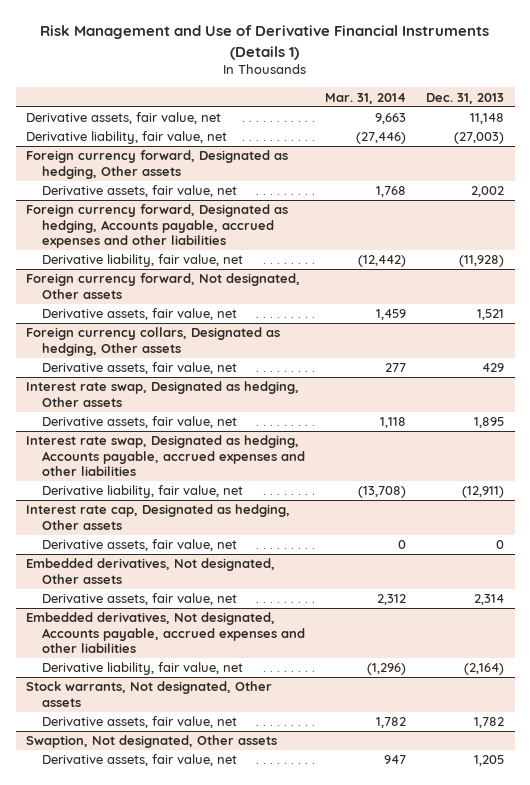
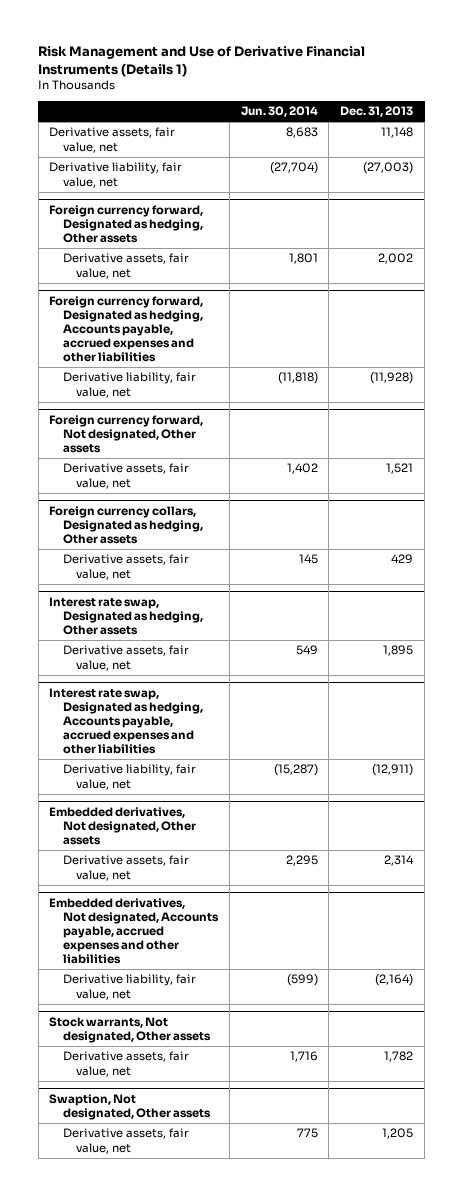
- | Mar. 31, 2014 | Dec. 31, 2013
+ | Jun. 30, 2014 | Dec. 31, 2013
- Interest rate cap, Designated as hedging, Other assets
- Derivative assets, fair value, net | 0 | 0

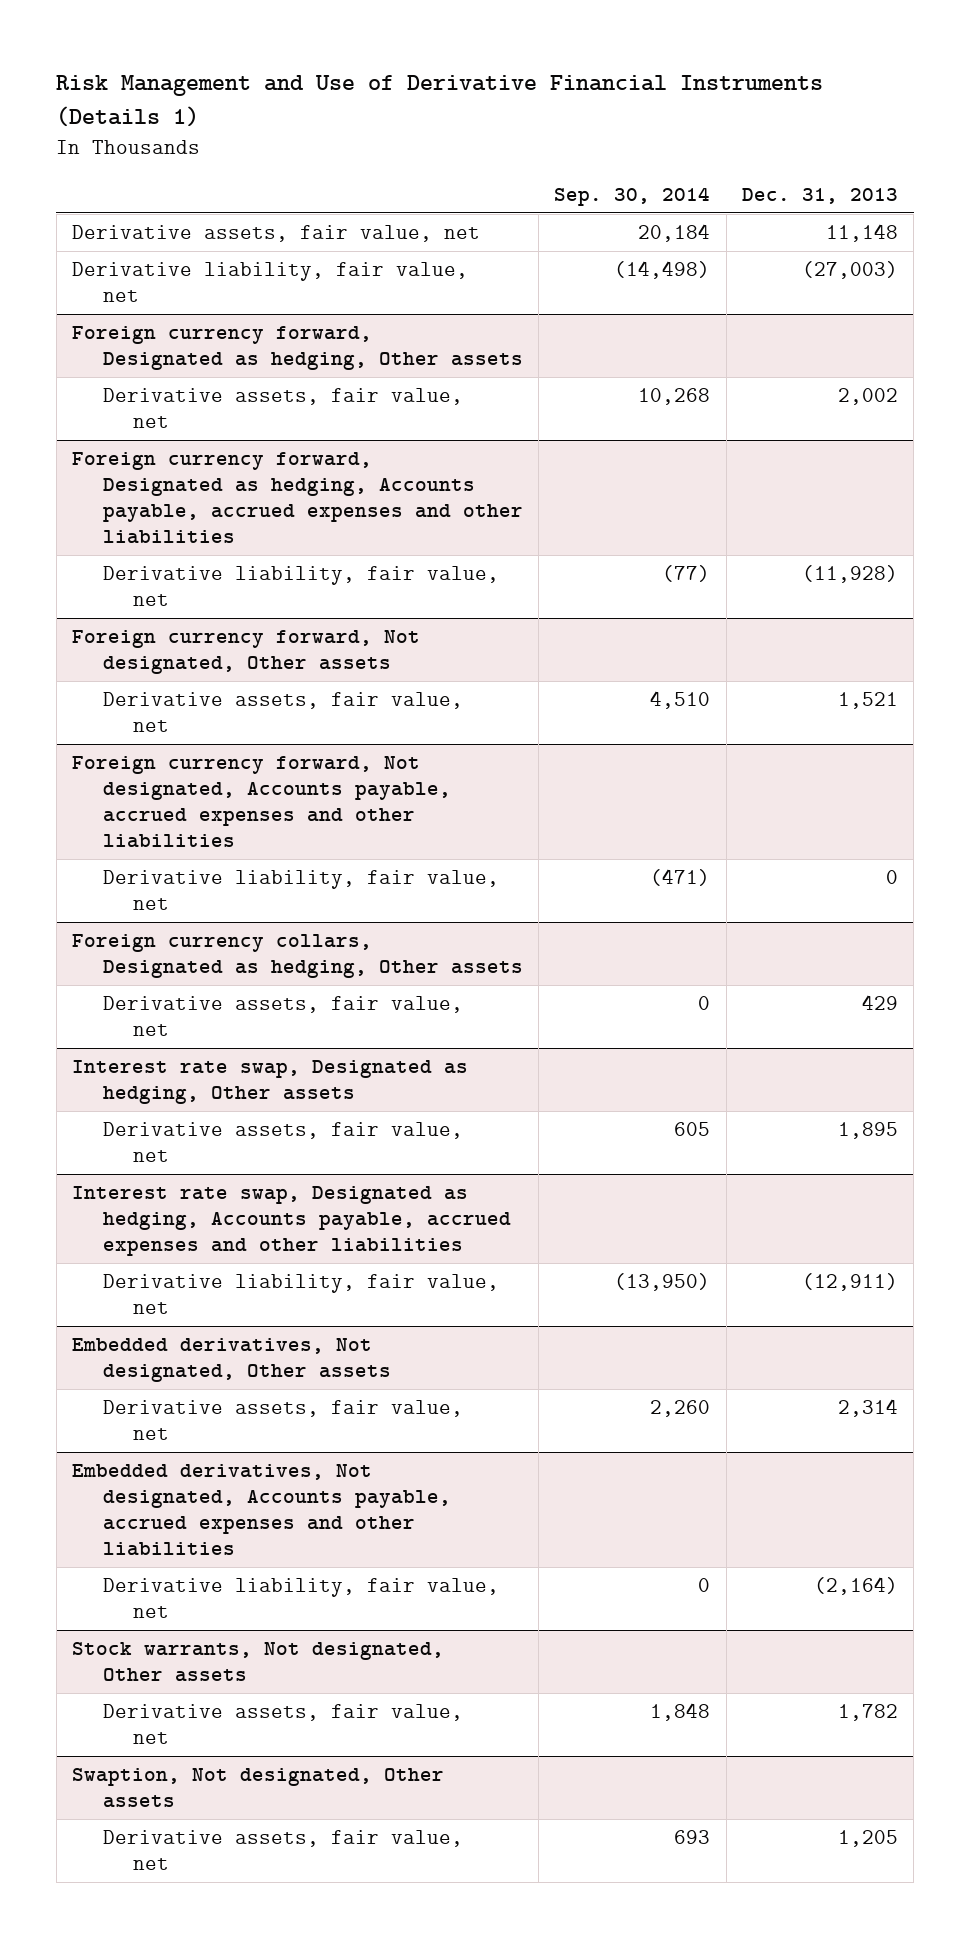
- | Jun. 30, 2014 | Dec. 31, 2013
+ | Sep. 30, 2014 | Dec. 31, 2013
+ Foreign currency forward, Not designated, Accounts payable, accrued expenses and other liabilities
+ Derivative liability, fair value, net | (471) | 0

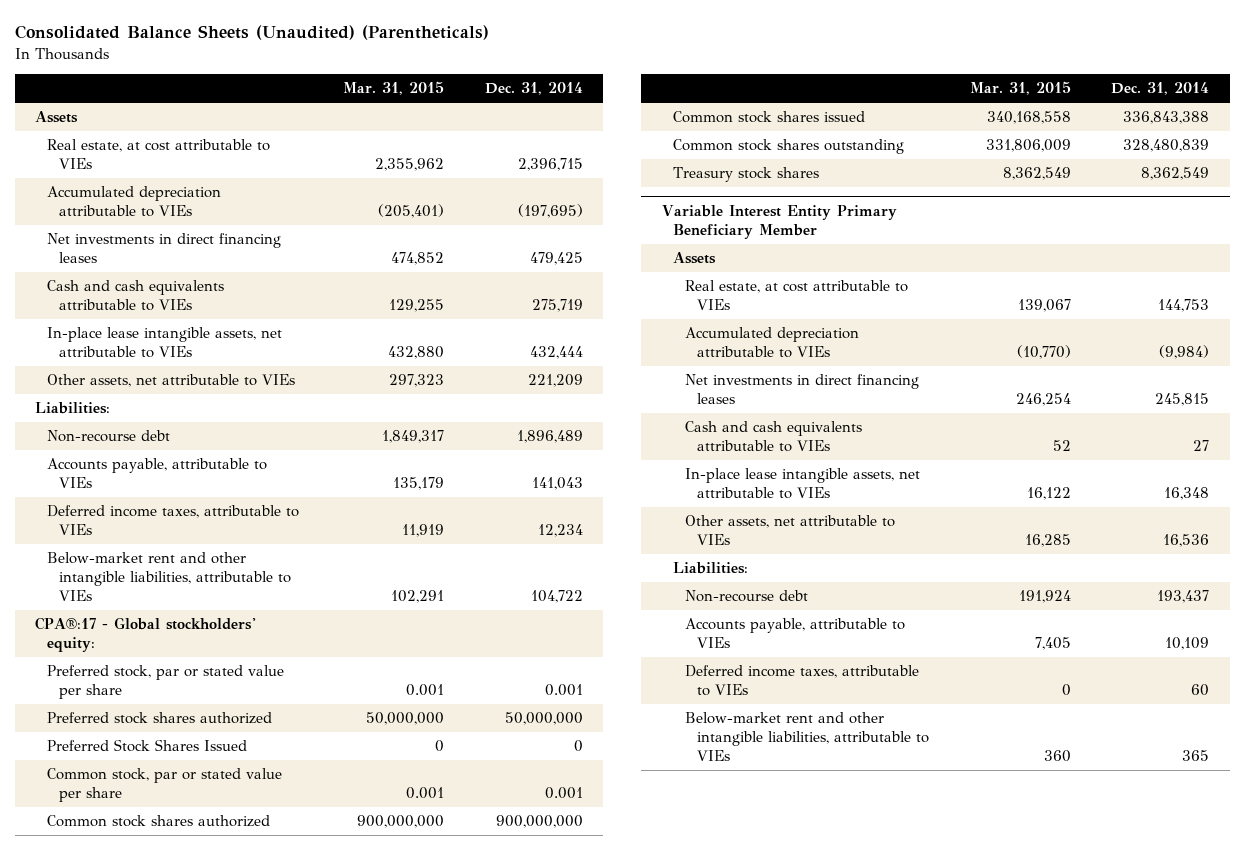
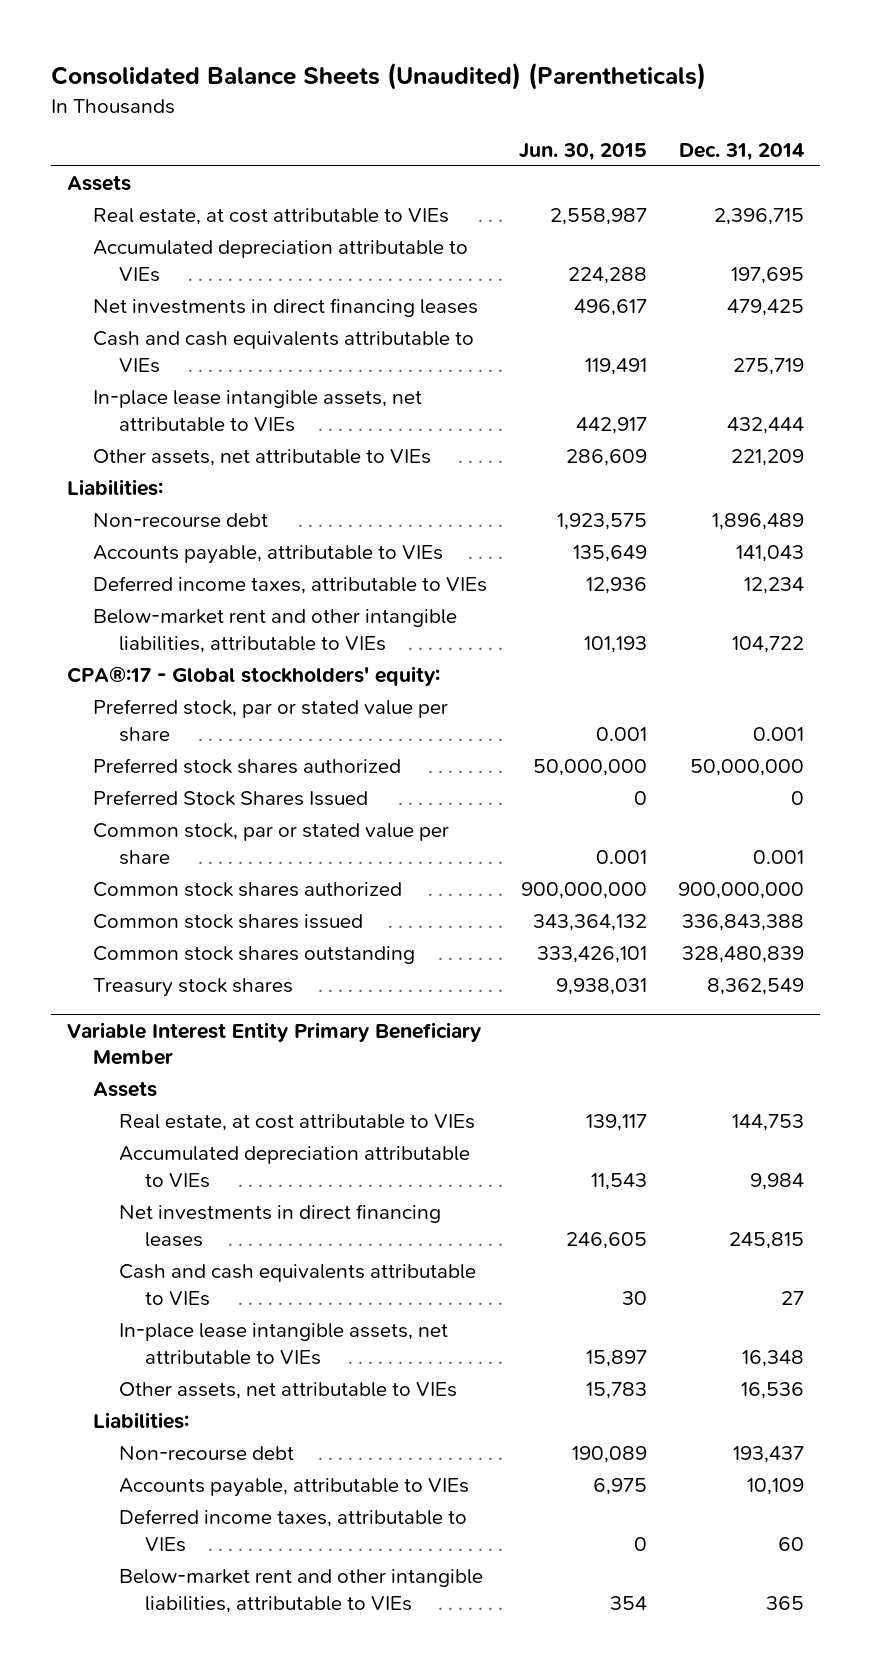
- | Mar. 31, 2015 | Dec. 31, 2014
+ | Jun. 30, 2015 | Dec. 31, 2014
- Accumulated depreciation attributable to VIEs | (205,401) | (197,695)
+ Accumulated depreciation attributable to VIEs | 224,288 | 197,695
@ Variable Interest Entity Primary Beneficiary Member
- Accumulated depreciation attributable to VIEs | (10,770) | (9,984)
+ Accumulated depreciation attributable to VIEs | 11,543 | 9,984

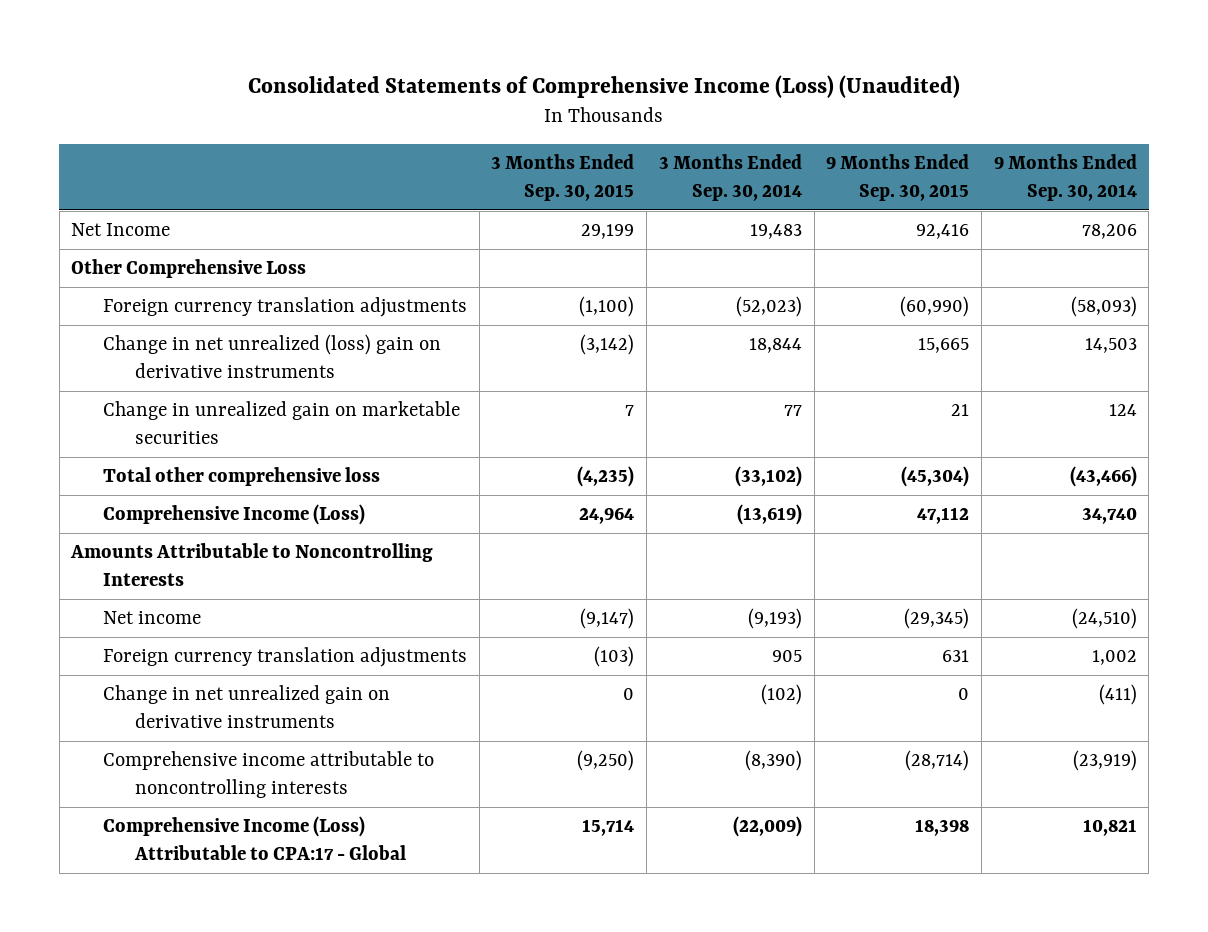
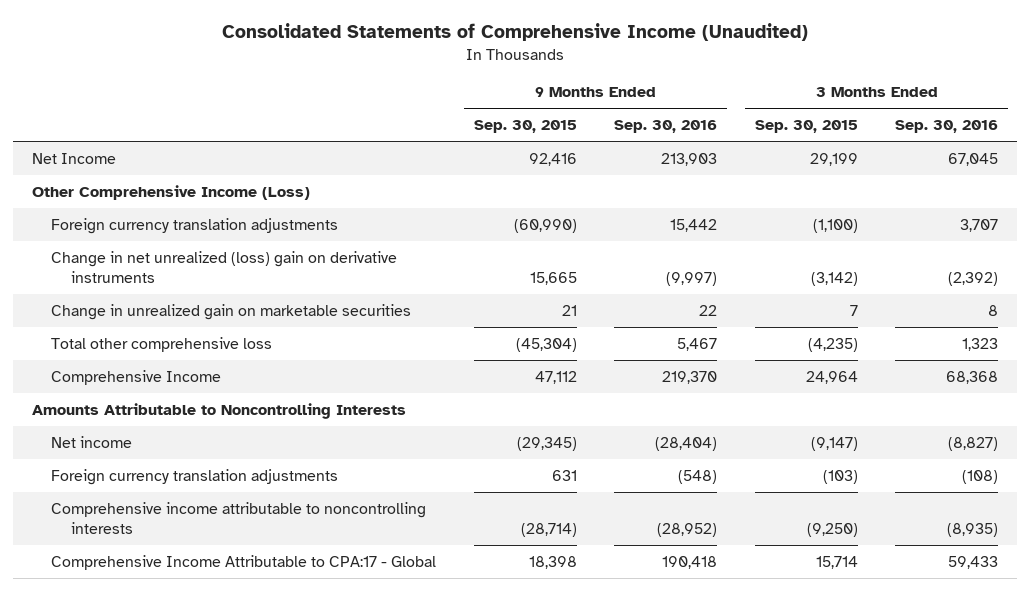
- Consolidated Statements of Comprehensive Income (Loss) (Unaudited)
+ Consolidated Statements of Comprehensive Income (Unaudited)
- | 3 Months Ended Sep. 30, 2015 | 3 Months Ended Sep. 30, 2014 | 9 Months Ended Sep. 30, 2015 | 9 Months Ended Sep. 30, 2014
+ | 9 Months Ended Sep. 30, 2015 | 9 Months Ended Sep. 30, 2016 | 3 Months Ended Sep. 30, 2015 | 3 Months Ended Sep. 30, 2016
- Other Comprehensive Loss
+ Other Comprehensive Income (Loss)
- Comprehensive Income (Loss) | 24,964 | (13,619) | 47,112 | 34,740
+ Comprehensive Income | 47,112 | 219,370 | 24,964 | 68,368
- Change in net unrealized gain on derivative instruments | 0 | (102) | 0 | (411)
- Comprehensive Income (Loss) Attributable to CPA:17 - Global | 15,714 | (22,009) | 18,398 | 10,821
+ Comprehensive Income Attributable to CPA:17 - Global | 18,398 | 190,418 | 15,714 | 59,433

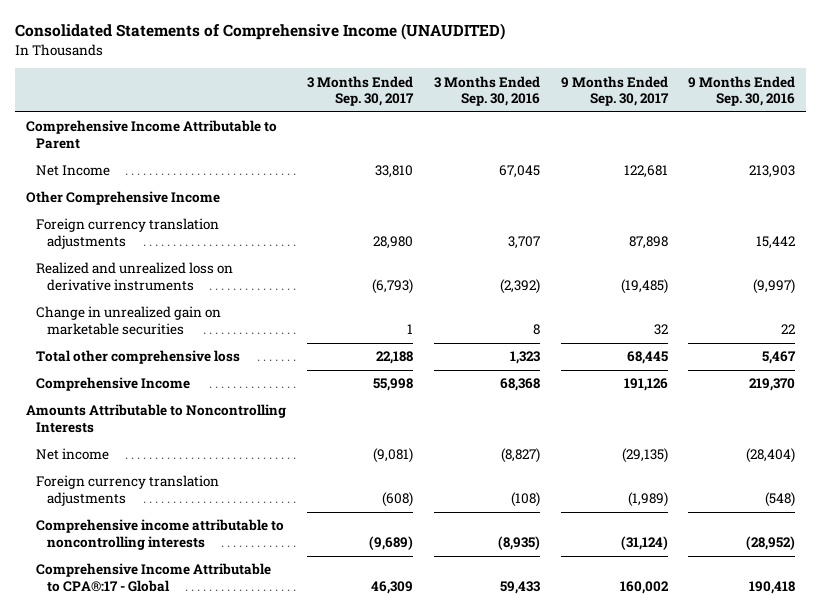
- Consolidated Statements of Comprehensive Income (Unaudited)
+ Consolidated Statements of Comprehensive Income (UNAUDITED)
- | 9 Months Ended Sep. 30, 2015 | 9 Months Ended Sep. 30, 2016 | 3 Months Ended Sep. 30, 2015 | 3 Months Ended Sep. 30, 2016
+ | 3 Months Ended Sep. 30, 2017 | 3 Months Ended Sep. 30, 2016 | 9 Months Ended Sep. 30, 2017 | 9 Months Ended Sep. 30, 2016
+ Comprehensive Income Attributable to Parent
- Other Comprehensive Income (Loss)
+ Other Comprehensive Income
- Change in net unrealized (loss) gain on derivative instruments | 15,665 | (9,997) | (3,142) | (2,392)
+ Realized and unrealized loss on derivative instruments | (6,793) | (2,392) | (19,485) | (9,997)
- Comprehensive Income Attributable to CPA:17 - Global | 18,398 | 190,418 | 15,714 | 59,433
+ Comprehensive Income Attributable to CPA®:17 - Global | 46,309 | 59,433 | 160,002 | 190,418

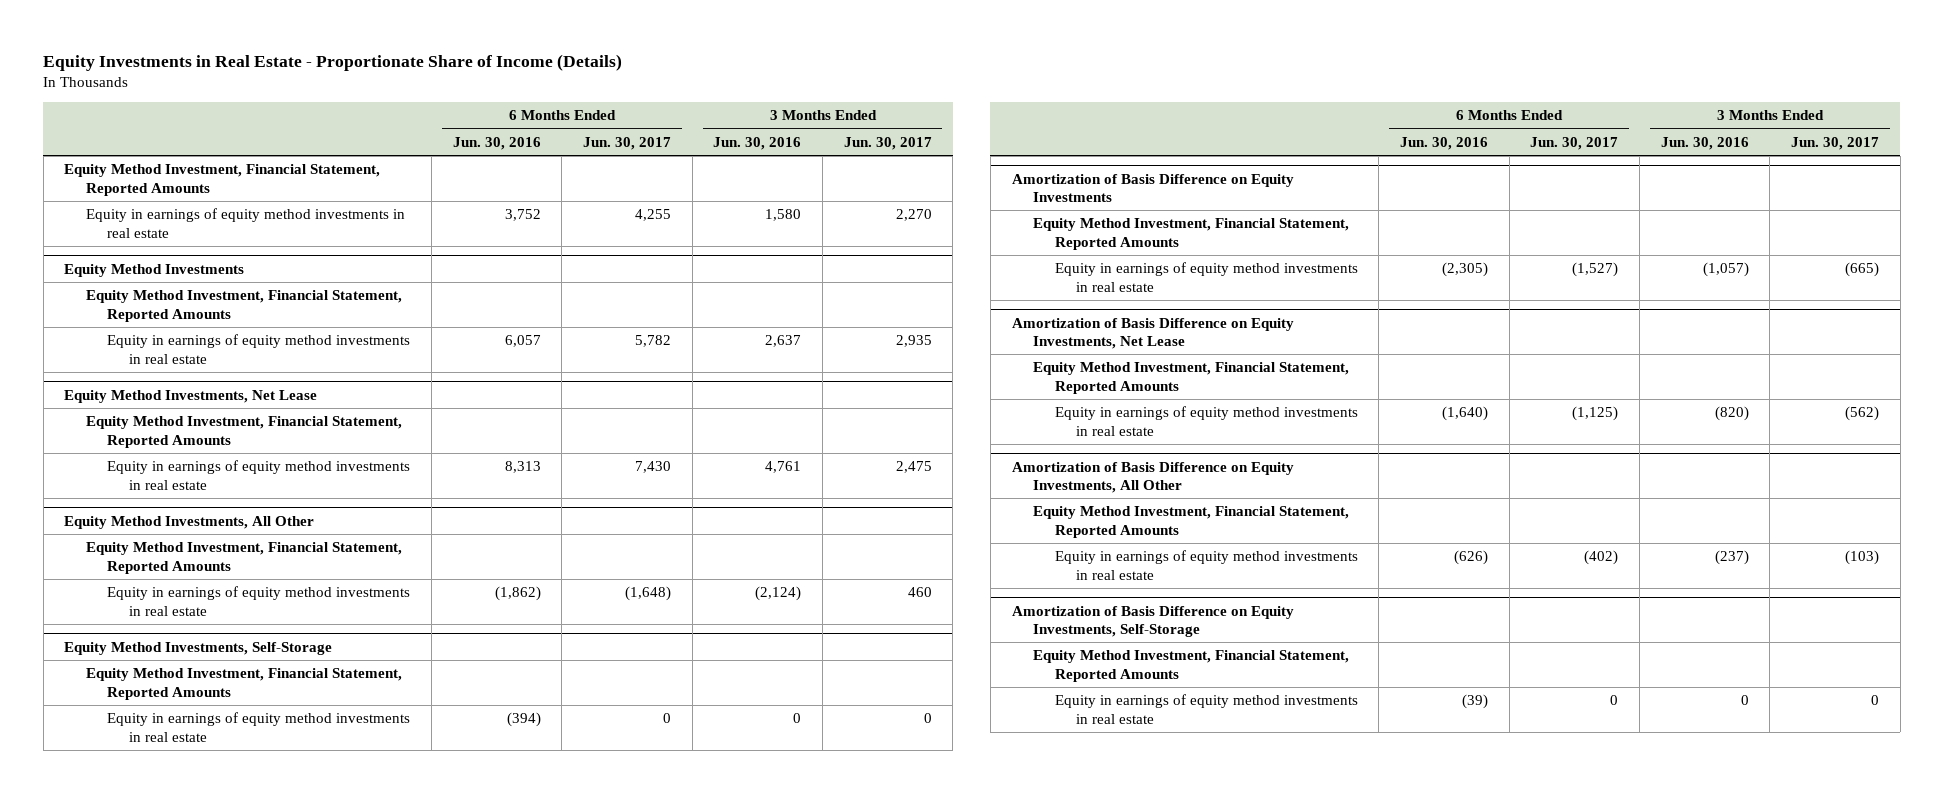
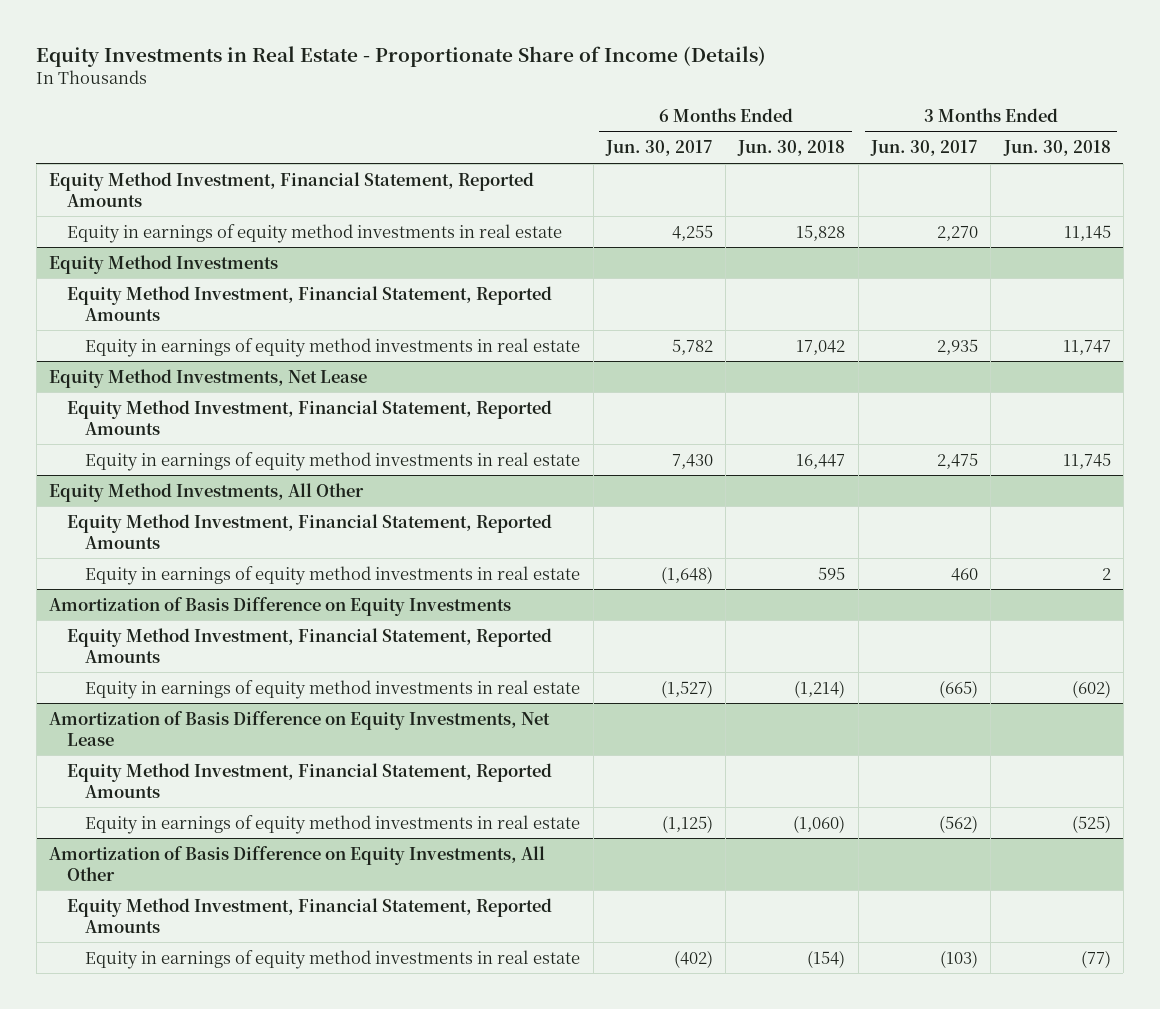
- | 6 Months Ended Jun. 30, 2016 | 6 Months Ended Jun. 30, 2017 | 3 Months Ended Jun. 30, 2016 | 3 Months Ended Jun. 30, 2017
+ | 6 Months Ended Jun. 30, 2017 | 6 Months Ended Jun. 30, 2018 | 3 Months Ended Jun. 30, 2017 | 3 Months Ended Jun. 30, 2018
- Equity Method Investments, Self-Storage
- Equity Method Investment, Financial Statement, Reported Amounts
- Equity in earnings of equity method investments in real estate | (394) | 0 | 0 | 0
- Amortization of Basis Difference on Equity Investments, Self-Storage
- Equity Method Investment, Financial Statement, Reported Amounts
- Equity in earnings of equity method investments in real estate | (39) | 0 | 0 | 0

